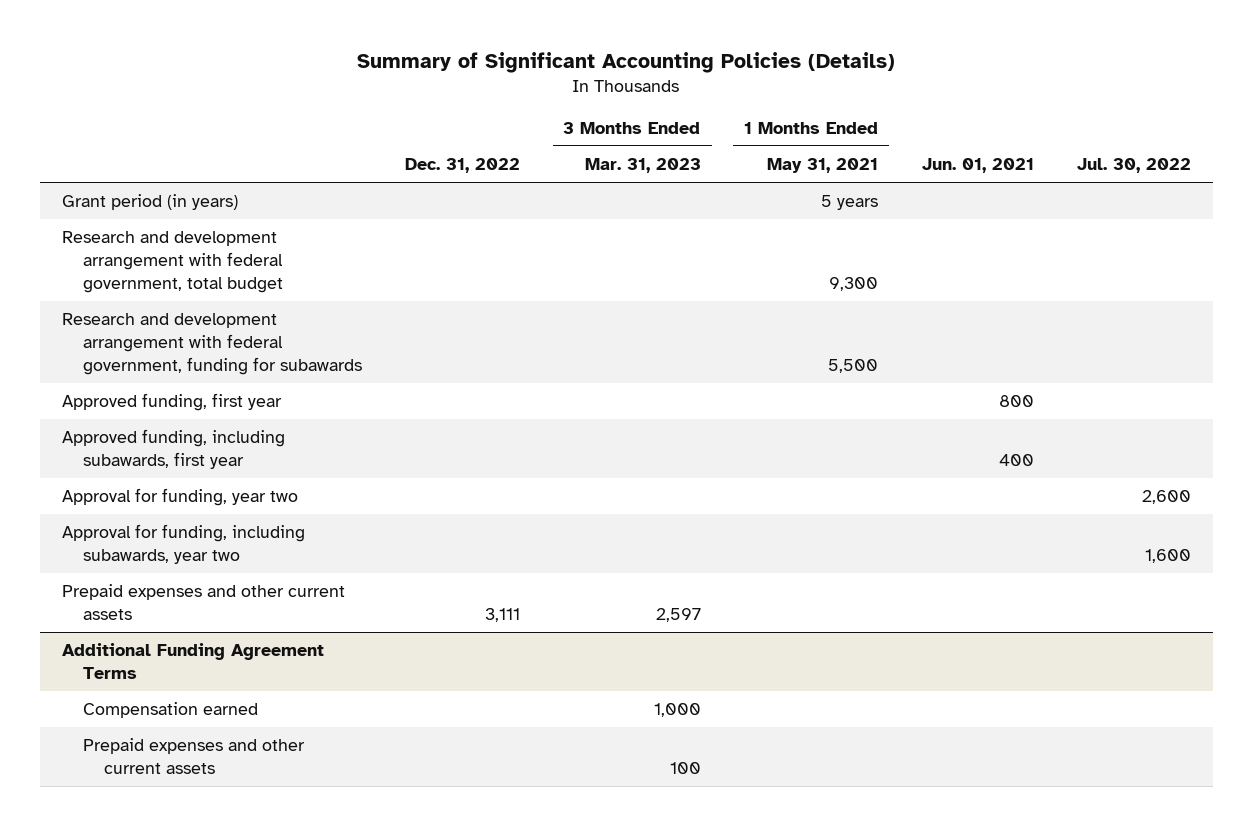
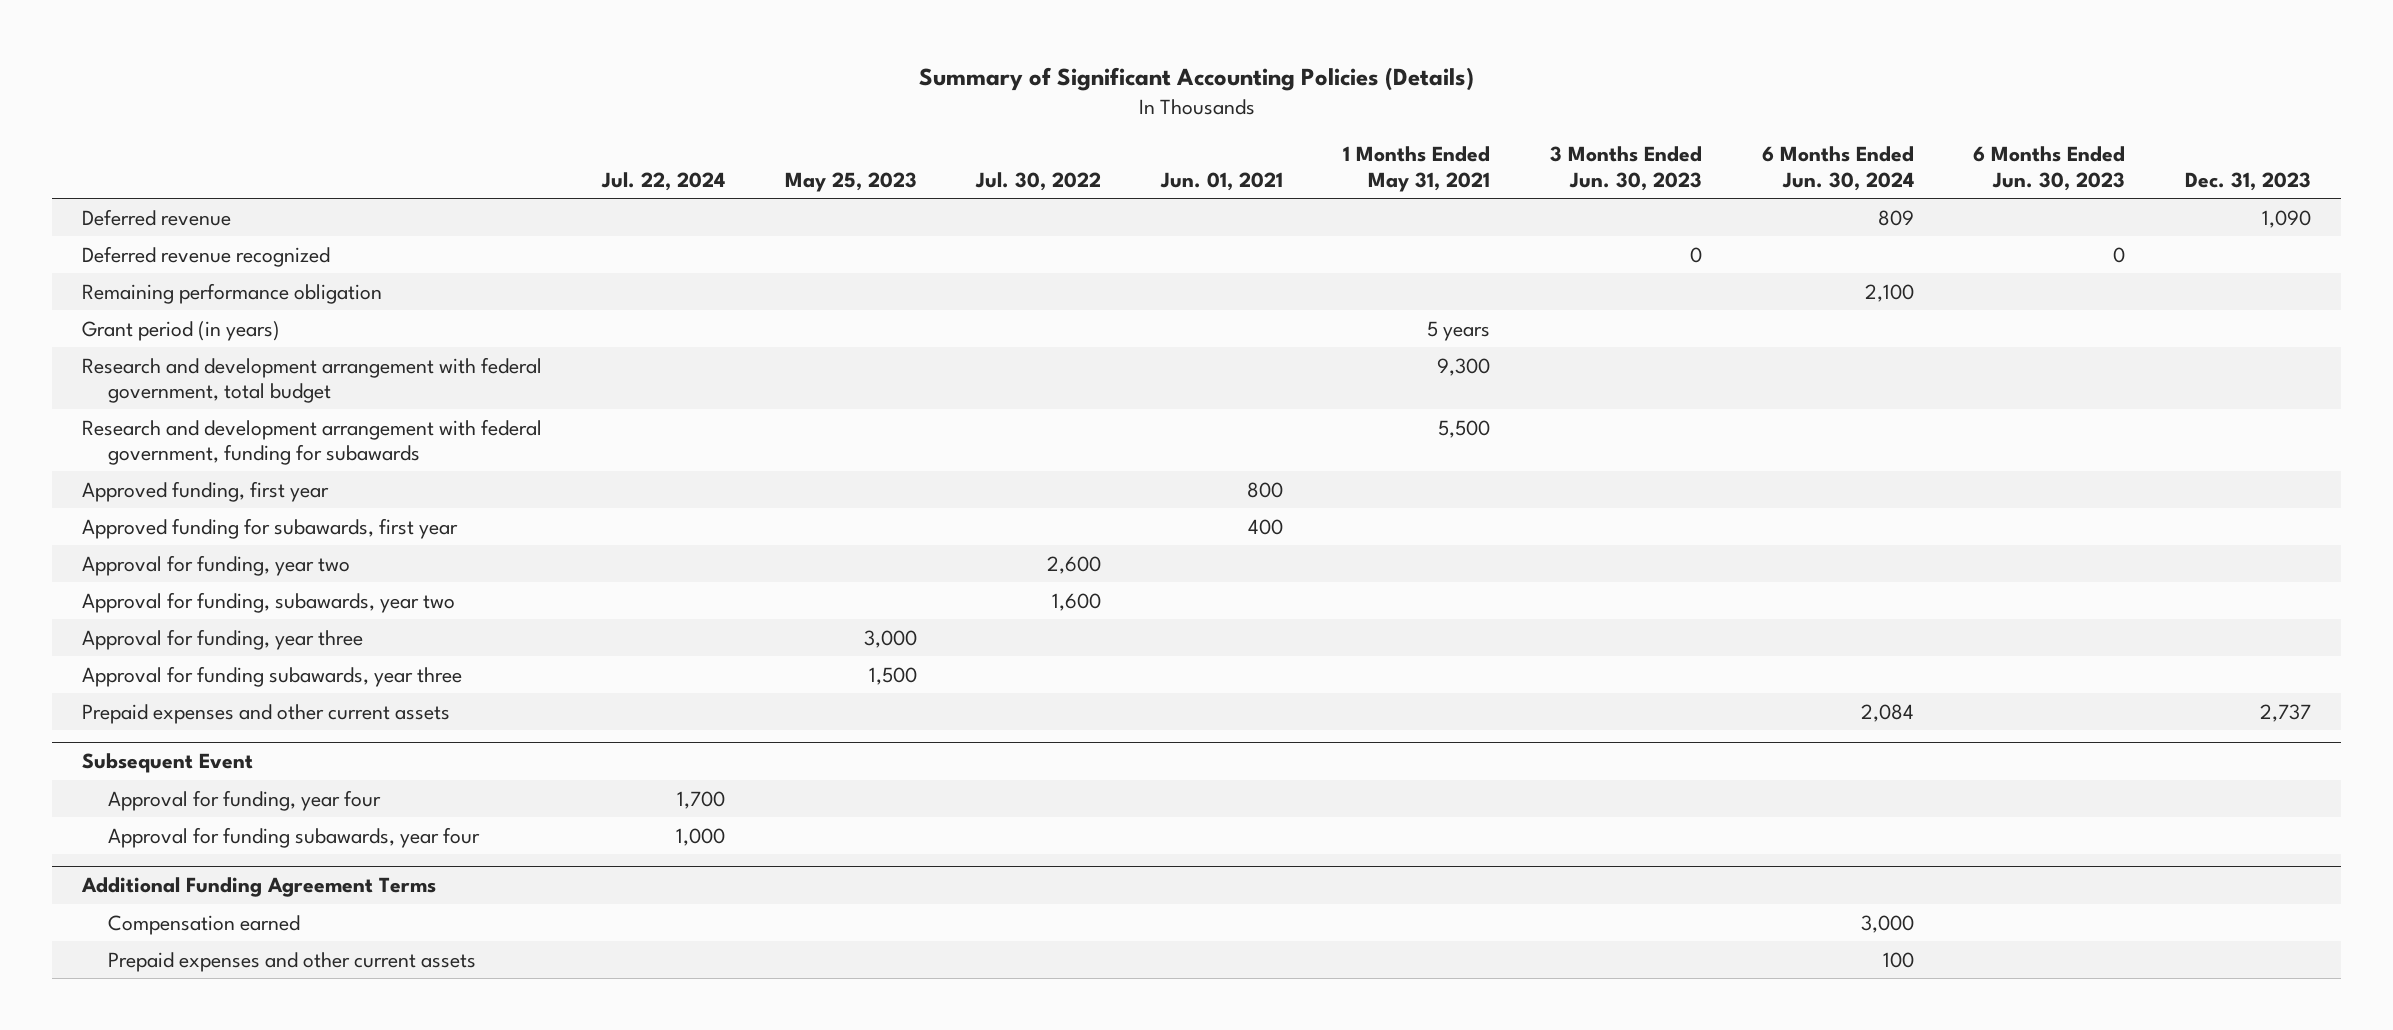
- | Dec. 31, 2022 | 3 Months Ended Mar. 31, 2023 | 1 Months Ended May 31, 2021 | Jun. 01, 2021 | Jul. 30, 2022
+ | Jul. 22, 2024 | May 25, 2023 | Jul. 30, 2022 | Jun. 01, 2021 | 1 Months Ended May 31, 2021 | 3 Months Ended Jun. 30, 2023 | 6 Months Ended Jun. 30, 2024 | 6 Months Ended Jun. 30, 2023 | Dec. 31, 2023
+ Deferred revenue | | | | | | | 809 | | 1,090
+ Deferred revenue recognized | | | | | | 0 | | 0 |
+ Remaining performance obligation | | | | | | | 2,100 | |
- Approved funding, including subawards, first year | | | | 400 |
+ Approved funding for subawards, first year | | | | 400 | | | | |
- Approval for funding, including subawards, year two | | | | | 1,600
+ Approval for funding, subawards, year two | | | 1,600 | | | | | |
+ Approval for funding, year three | | 3,000 | | | | | | |
+ Approval for funding subawards, year three | | 1,500 | | | | | | |
+ Subsequent Event
+ Approval for funding, year four | 1,700 | | | | | | | |
+ Approval for funding subawards, year four | 1,000 | | | | | | | |

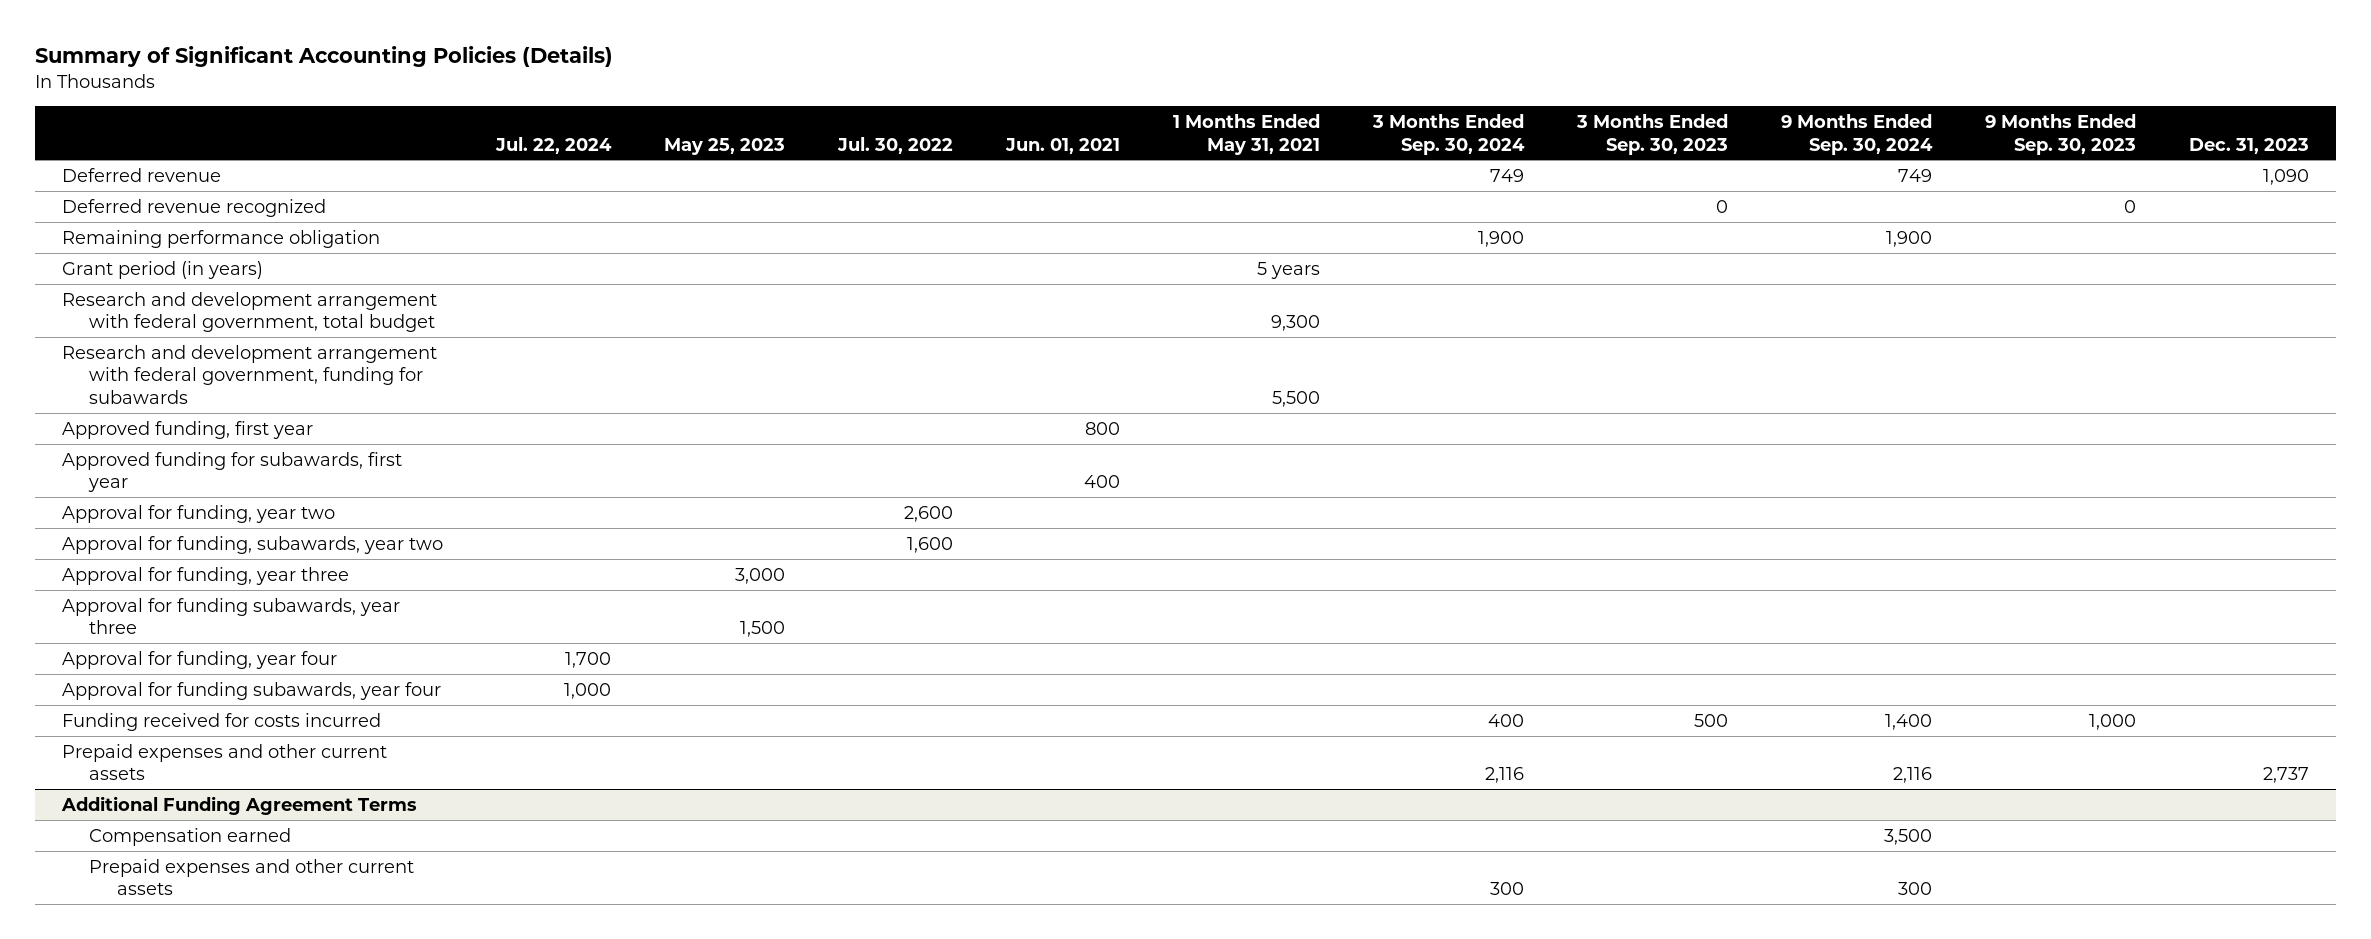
- | Jul. 22, 2024 | May 25, 2023 | Jul. 30, 2022 | Jun. 01, 2021 | 1 Months Ended May 31, 2021 | 3 Months Ended Jun. 30, 2023 | 6 Months Ended Jun. 30, 2024 | 6 Months Ended Jun. 30, 2023 | Dec. 31, 2023
+ | Jul. 22, 2024 | May 25, 2023 | Jul. 30, 2022 | Jun. 01, 2021 | 1 Months Ended May 31, 2021 | 3 Months Ended Sep. 30, 2024 | 3 Months Ended Sep. 30, 2023 | 9 Months Ended Sep. 30, 2024 | 9 Months Ended Sep. 30, 2023 | Dec. 31, 2023
+ Approval for funding, year four | 1,700 | | | | | | | | |
+ Approval for funding subawards, year four | 1,000 | | | | | | | | |
+ Funding received for costs incurred | | | | | | 400 | 500 | 1,400 | 1,000 |
- Subsequent Event
- Approval for funding, year four | 1,700 | | | | | | | |
- Approval for funding subawards, year four | 1,000 | | | | | | | |

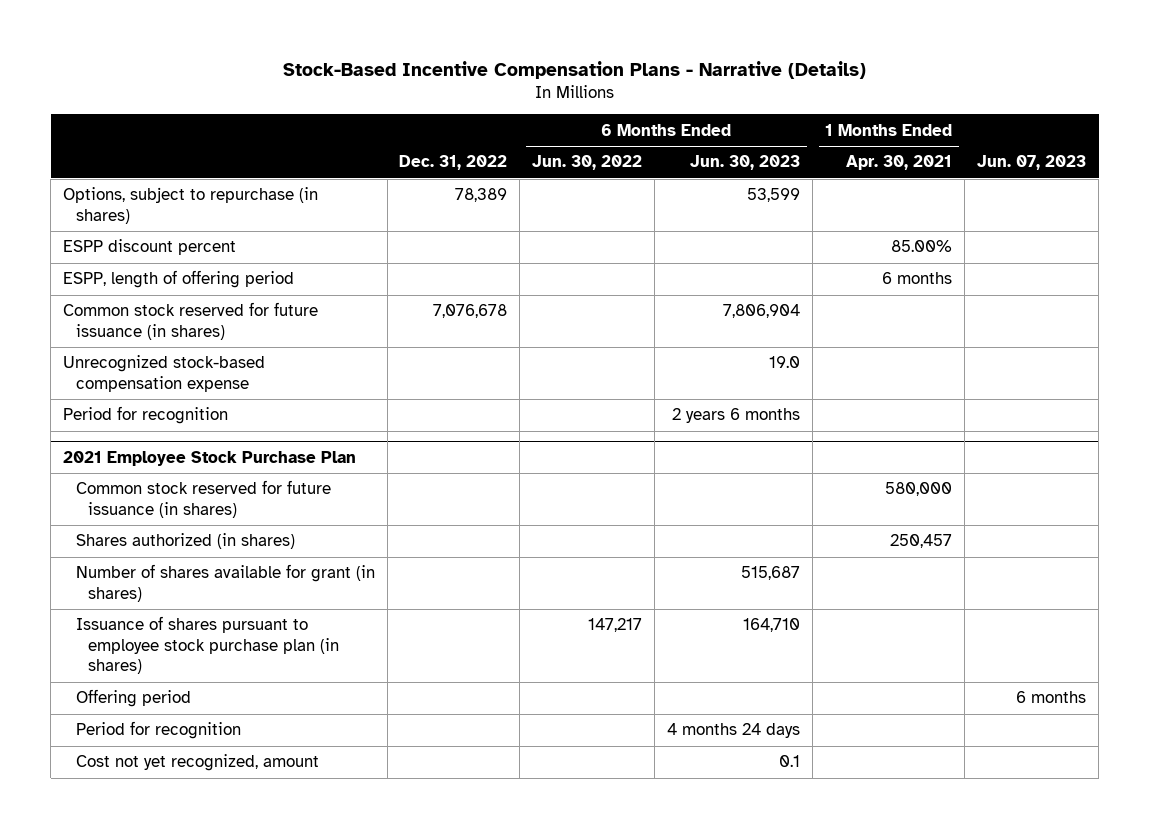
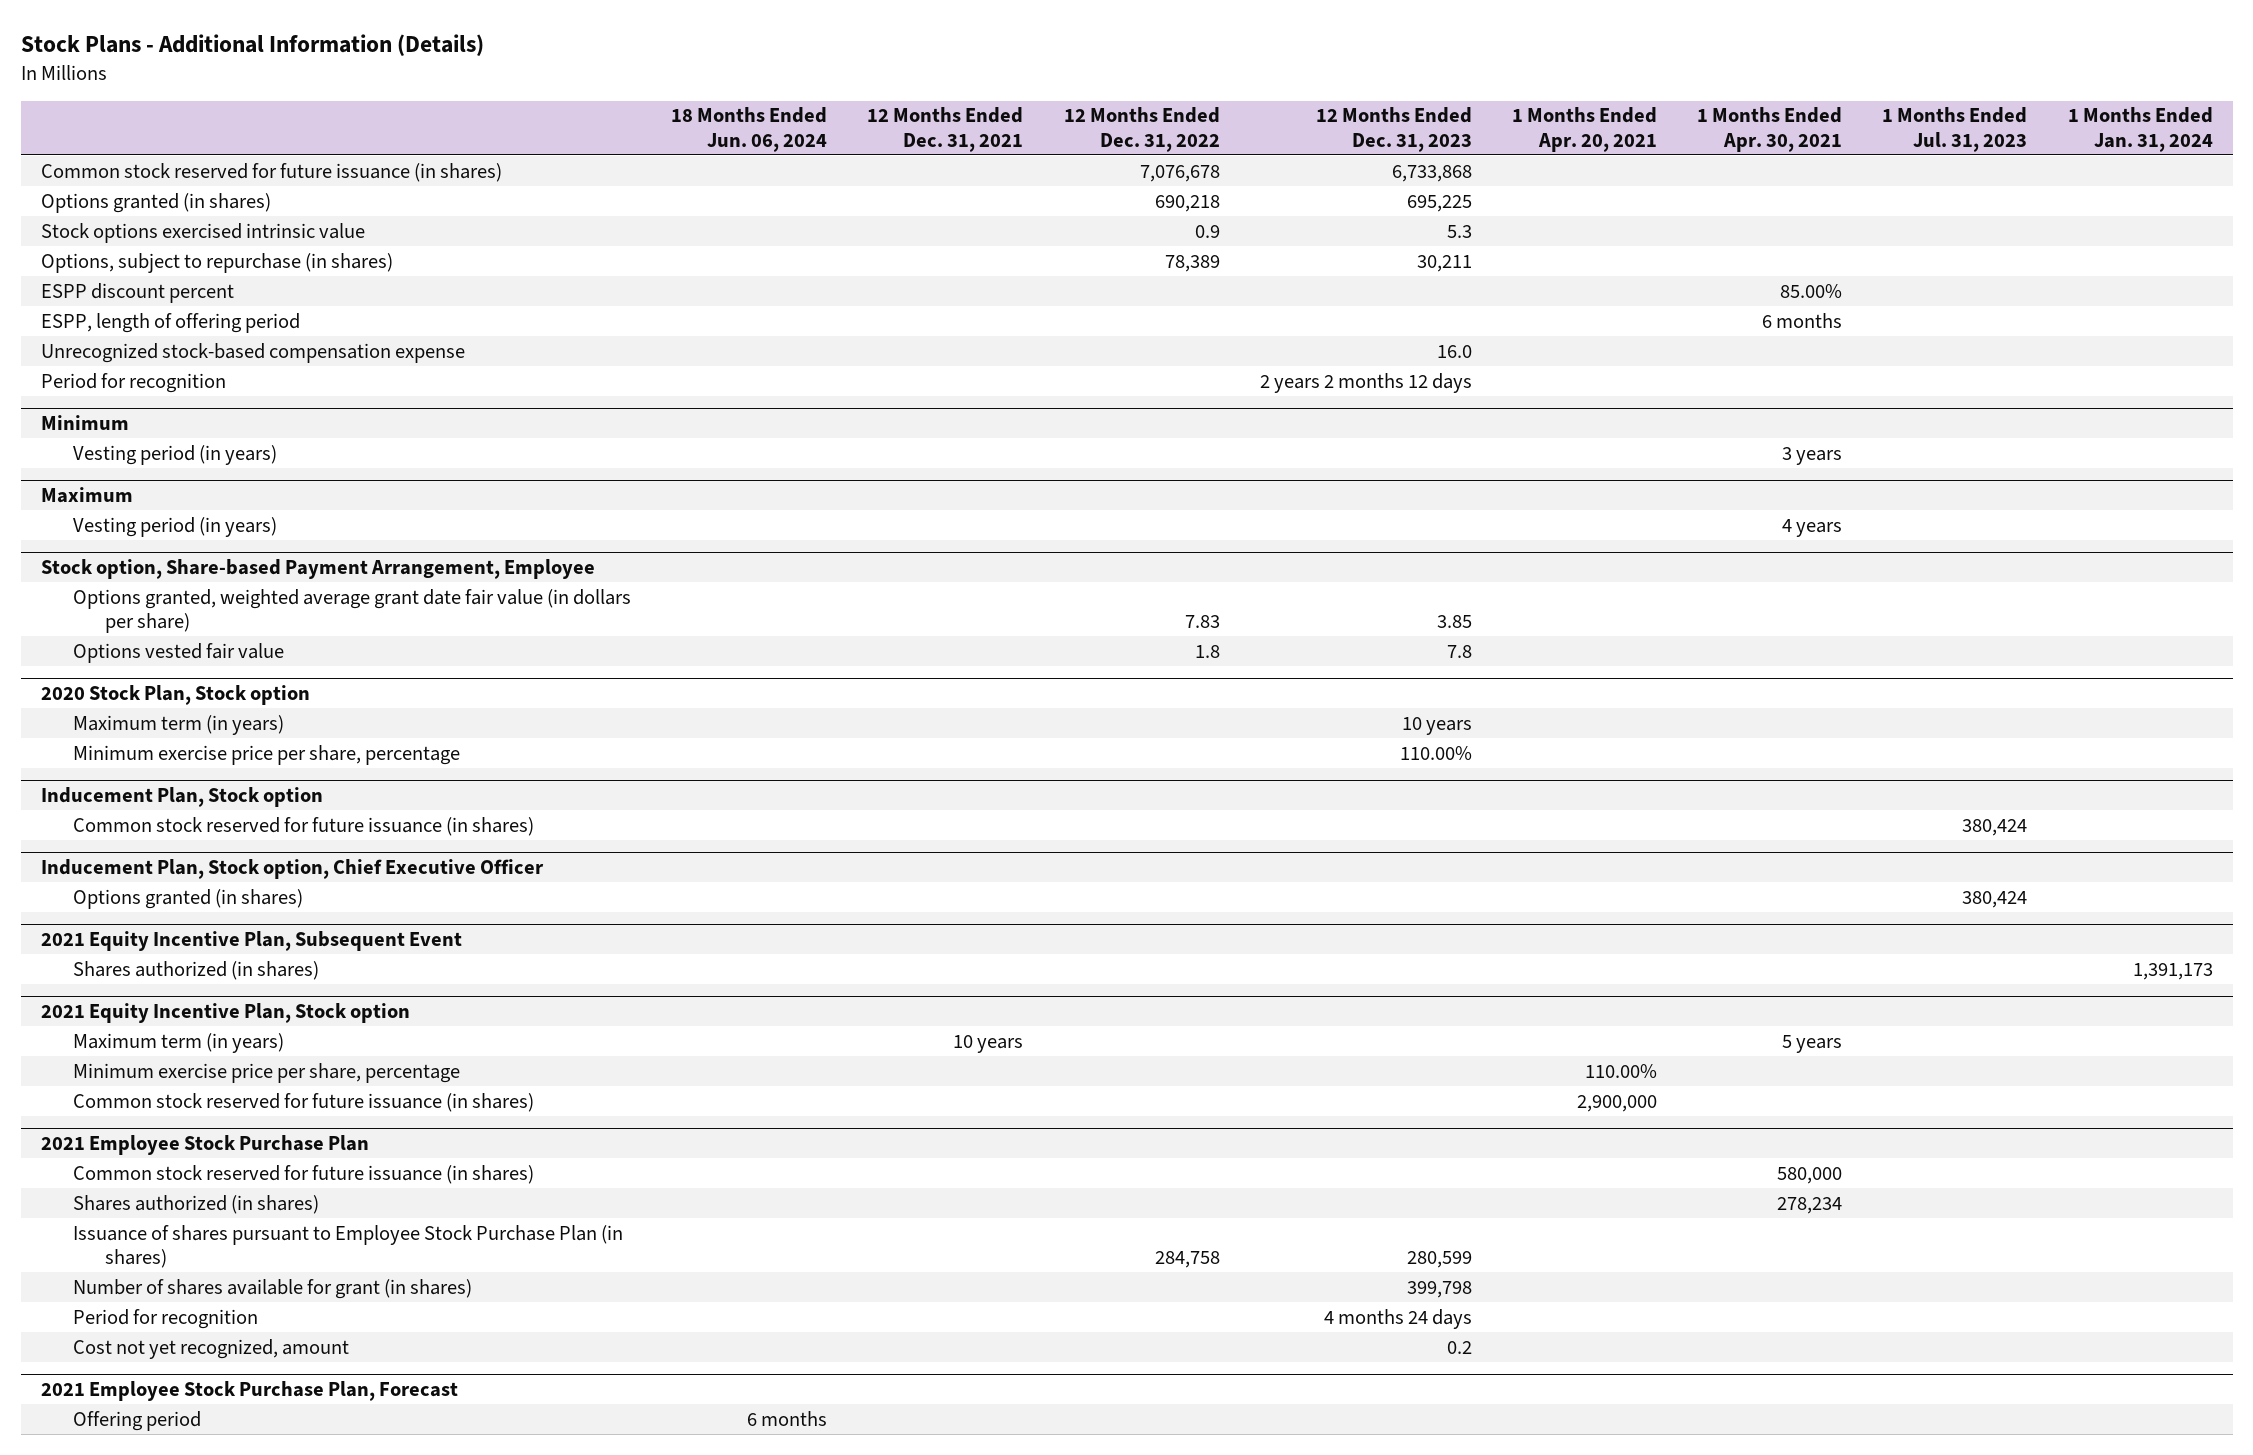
- Stock-Based Incentive Compensation Plans - Narrative (Details)
+ Stock Plans - Additional Information (Details)
- | Dec. 31, 2022 | 6 Months Ended Jun. 30, 2022 | 6 Months Ended Jun. 30, 2023 | 1 Months Ended Apr. 30, 2021 | Jun. 07, 2023
+ | 18 Months Ended Jun. 06, 2024 | 12 Months Ended Dec. 31, 2021 | 12 Months Ended Dec. 31, 2022 | 12 Months Ended Dec. 31, 2023 | 1 Months Ended Apr. 20, 2021 | 1 Months Ended Apr. 30, 2021 | 1 Months Ended Jul. 31, 2023 | 1 Months Ended Jan. 31, 2024
moved up: Common stock reserved for future issuance (in shares) | | | 7,076,678 | 6,733,868 | | | |
+ Options granted (in shares) | | | 690,218 | 695,225 | | | |
+ Stock options exercised intrinsic value | | | 0.9 | 5.3 | | | |
+ Minimum
+ Vesting period (in years) | | | | | | 3 years | |
+ Maximum
+ Vesting period (in years) | | | | | | 4 years | |
+ Stock option, Share-based Payment Arrangement, Employee
+ Options granted, weighted average grant date fair value (in dollars per share) | | | 7.83 | 3.85 | | | |
+ Options vested fair value | | | 1.8 | 7.8 | | | |
+ 2020 Stock Plan, Stock option
+ Maximum term (in years) | | | | 10 years | | | |
+ Minimum exercise price per share, percentage | | | | 110.00% | | | |
+ Inducement Plan, Stock option
+ Common stock reserved for future issuance (in shares) | | | | | | | 380,424 |
+ Inducement Plan, Stock option, Chief Executive Officer
+ Options granted (in shares) | | | | | | | 380,424 |
+ 2021 Equity Incentive Plan, Subsequent Event
+ Shares authorized (in shares) | | | | | | | | 1,391,173
+ 2021 Equity Incentive Plan, Stock option
+ Maximum term (in years) | | 10 years | | | | 5 years | |
+ Minimum exercise price per share, percentage | | | | | 110.00% | | |
+ Common stock reserved for future issuance (in shares) | | | | | 2,900,000 | | |
@ 2021 Employee Stock Purchase Plan
- Shares authorized (in shares) | | | | 250,457 |
+ Shares authorized (in shares) | | | | | | 278,234 | |
+ Issuance of shares pursuant to Employee Stock Purchase Plan (in shares) | | | 284,758 | 280,599 | | | |
- Issuance of shares pursuant to employee stock purchase plan (in shares) | | 147,217 | 164,710 | |
- Offering period | | | | | 6 months
+ 2021 Employee Stock Purchase Plan, Forecast
+ Offering period | 6 months | | | | | | |

